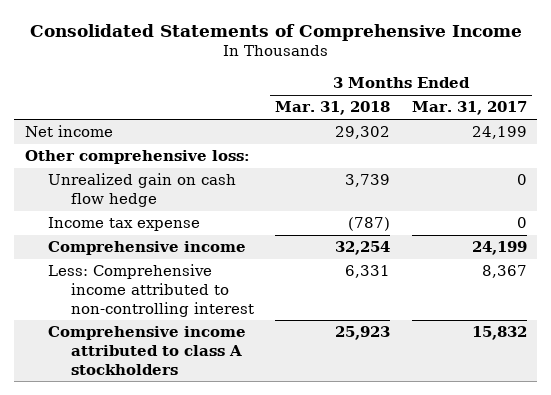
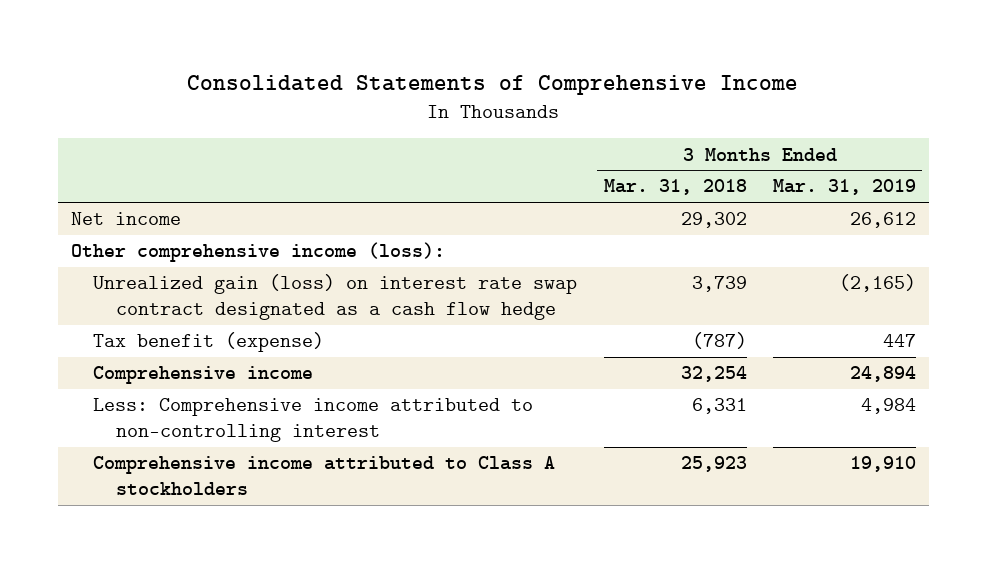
- | 3 Months Ended Mar. 31, 2018 | 3 Months Ended Mar. 31, 2017
+ | 3 Months Ended Mar. 31, 2018 | 3 Months Ended Mar. 31, 2019
- Other comprehensive loss:
- Unrealized gain on cash flow hedge | 3,739 | 0
- Income tax expense | (787) | 0
+ Other comprehensive income (loss):
+ Unrealized gain (loss) on interest rate swap contract designated as a cash flow hedge | 3,739 | (2,165)
+ Tax benefit (expense) | (787) | 447
- Comprehensive income attributed to class A stockholders | 25,923 | 15,832
+ Comprehensive income attributed to Class A stockholders | 25,923 | 19,910

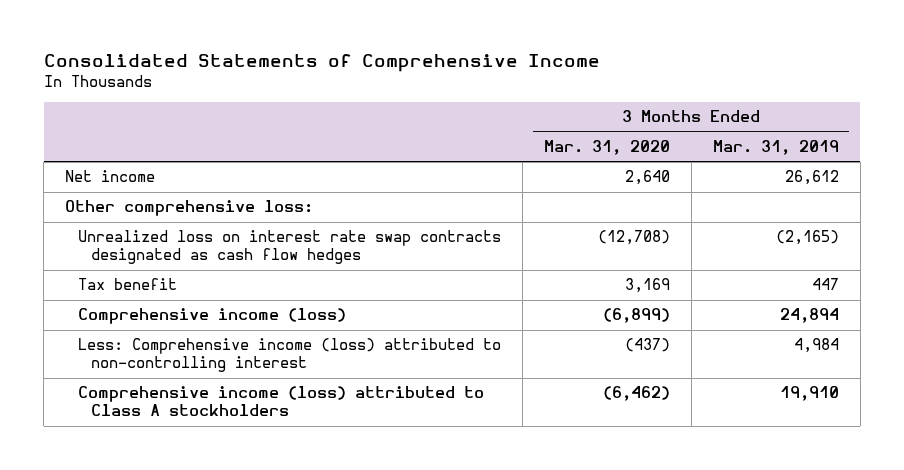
- | 3 Months Ended Mar. 31, 2018 | 3 Months Ended Mar. 31, 2019
+ | 3 Months Ended Mar. 31, 2020 | 3 Months Ended Mar. 31, 2019
- Other comprehensive income (loss):
- Unrealized gain (loss) on interest rate swap contract designated as a cash flow hedge | 3,739 | (2,165)
- Tax benefit (expense) | (787) | 447
- Comprehensive income | 32,254 | 24,894
- Less: Comprehensive income attributed to non-controlling interest | 6,331 | 4,984
- Comprehensive income attributed to Class A stockholders | 25,923 | 19,910
+ Other comprehensive loss:
+ Unrealized loss on interest rate swap contracts designated as cash flow hedges | (12,708) | (2,165)
+ Tax benefit | 3,169 | 447
+ Comprehensive income (loss) | (6,899) | 24,894
+ Less: Comprehensive income (loss) attributed to non-controlling interest | (437) | 4,984
+ Comprehensive income (loss) attributed to Class A stockholders | (6,462) | 19,910

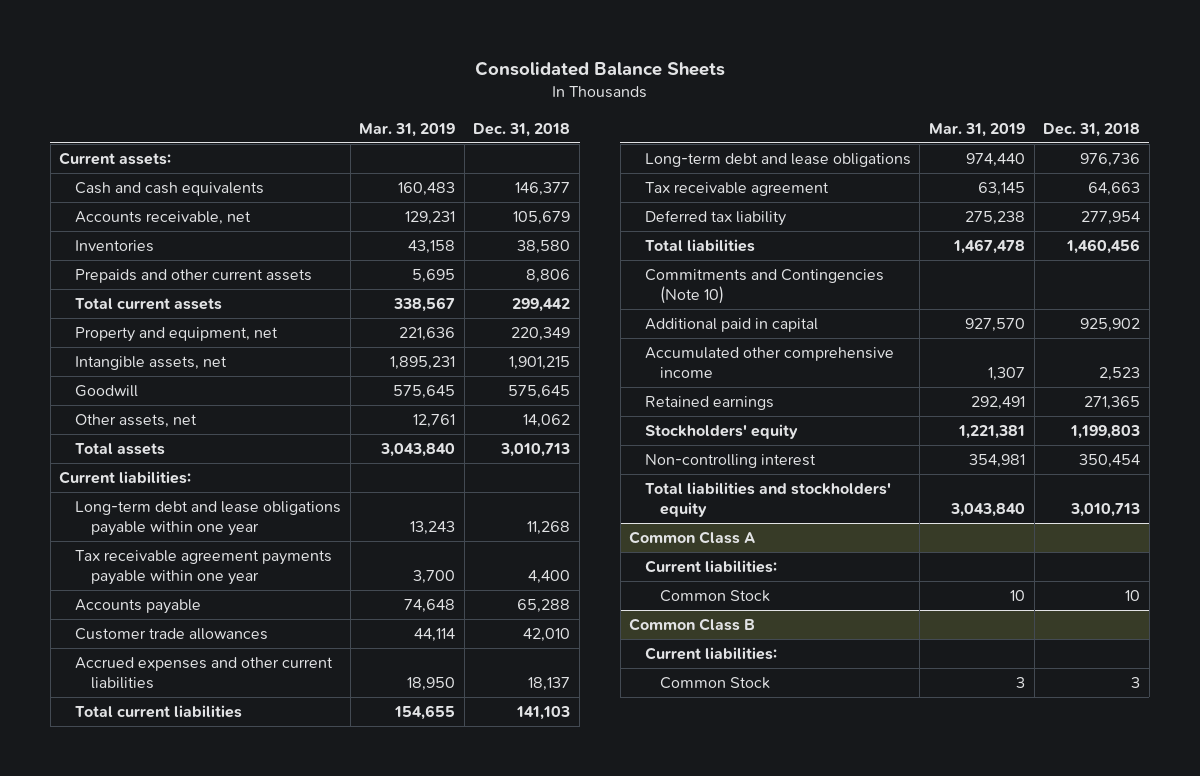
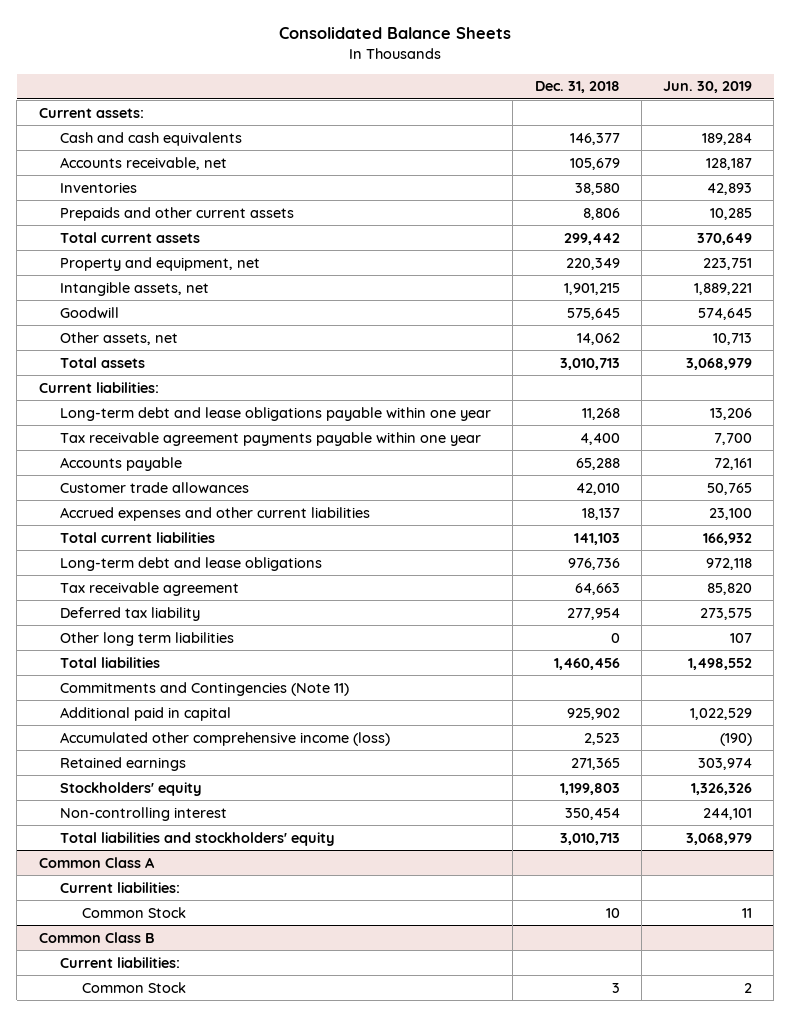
- | Mar. 31, 2019 | Dec. 31, 2018
+ | Dec. 31, 2018 | Jun. 30, 2019
+ Other long term liabilities | 0 | 107
- Commitments and Contingencies (Note 10)
+ Commitments and Contingencies (Note 11)
- Accumulated other comprehensive income | 1,307 | 2,523
+ Accumulated other comprehensive income (loss) | 2,523 | (190)

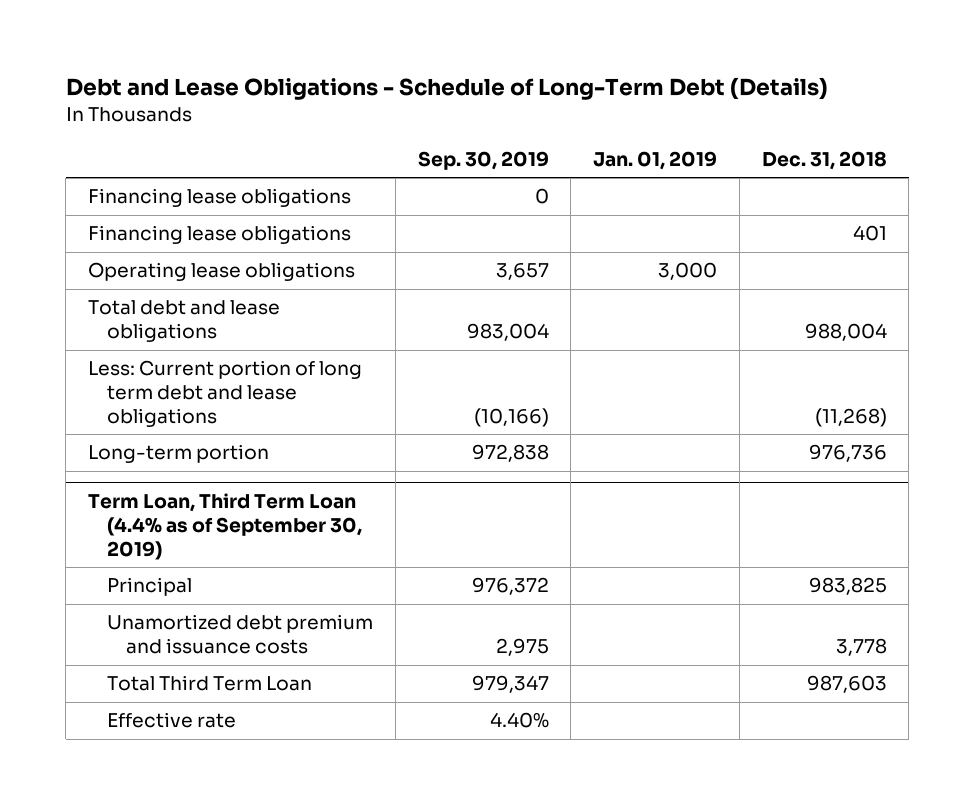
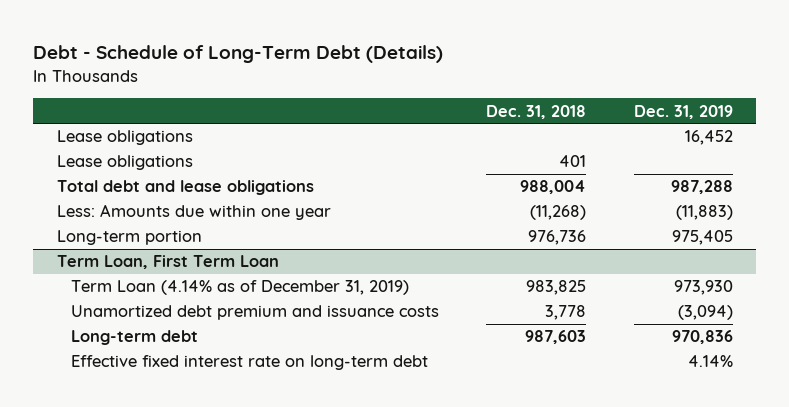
- Debt and Lease Obligations - Schedule of Long-Term Debt (Details)
+ Debt - Schedule of Long-Term Debt (Details)
- | Sep. 30, 2019 | Jan. 01, 2019 | Dec. 31, 2018
+ | Dec. 31, 2018 | Dec. 31, 2019
- Financing lease obligations | 0 | |
- Financing lease obligations | | | 401
- Operating lease obligations | 3,657 | 3,000 |
+ Lease obligations | | 16,452
+ Lease obligations | 401 |
- Less: Current portion of long term debt and lease obligations | (10,166) | | (11,268)
+ Less: Amounts due within one year | (11,268) | (11,883)
- Term Loan, Third Term Loan (4.4% as of September 30, 2019)
- Principal | 976,372 | | 983,825
+ Term Loan, First Term Loan
+ Term Loan (4.14% as of December 31, 2019) | 983,825 | 973,930
- Total Third Term Loan | 979,347 | | 987,603
- Effective rate | 4.40% | |
+ Long-term debt | 987,603 | 970,836
+ Effective fixed interest rate on long-term debt | | 4.14%

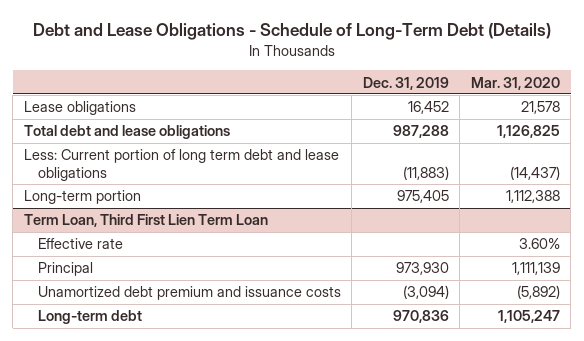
- Debt - Schedule of Long-Term Debt (Details)
+ Debt and Lease Obligations - Schedule of Long-Term Debt (Details)
- | Dec. 31, 2018 | Dec. 31, 2019
+ | Dec. 31, 2019 | Mar. 31, 2020
- Lease obligations | 401 |
- Less: Amounts due within one year | (11,268) | (11,883)
+ Less: Current portion of long term debt and lease obligations | (11,883) | (14,437)
- Term Loan, First Term Loan
- Term Loan (4.14% as of December 31, 2019) | 983,825 | 973,930
+ Term Loan, Third First Lien Term Loan
+ Effective rate | | 3.60%
+ Principal | 973,930 | 1,111,139
- Effective fixed interest rate on long-term debt | | 4.14%

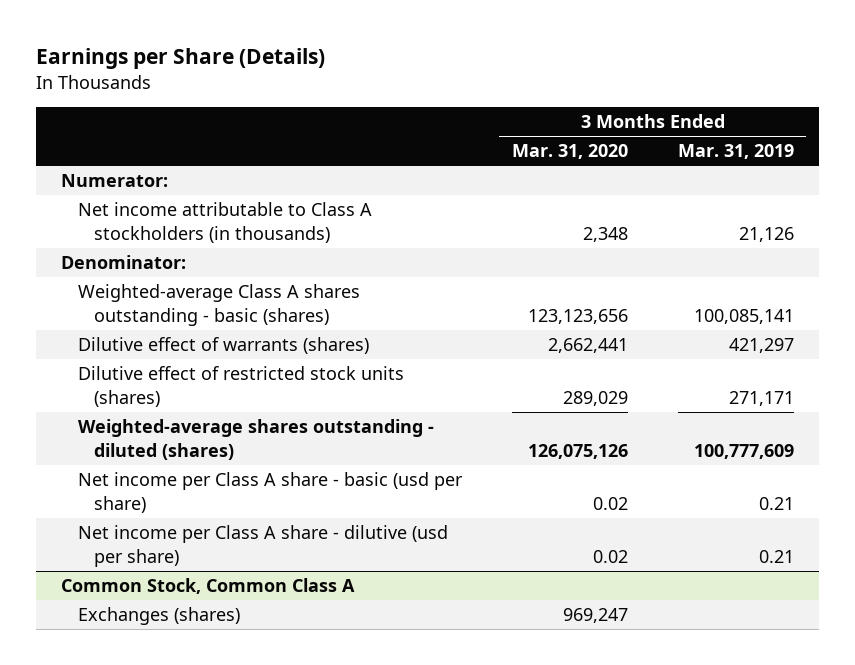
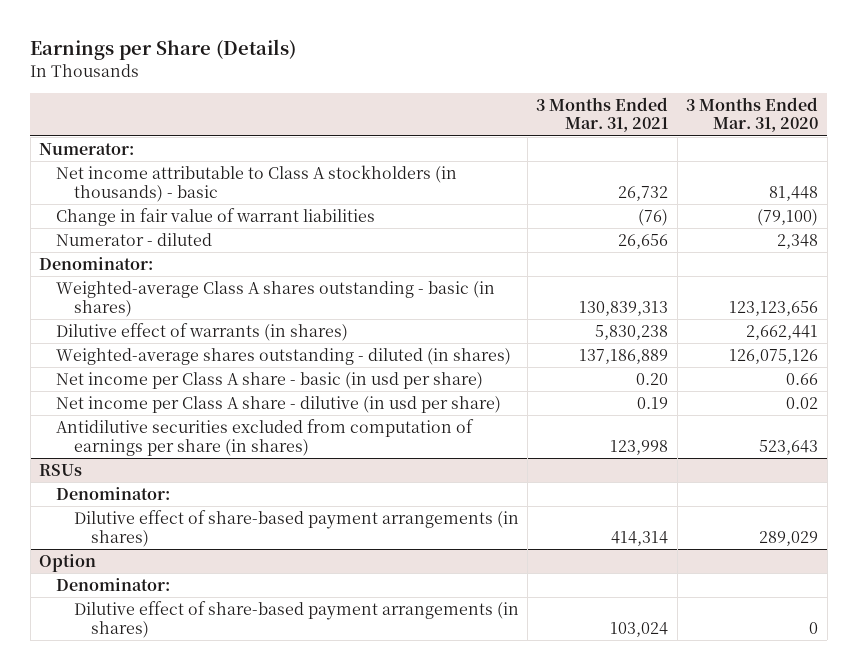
- | 3 Months Ended Mar. 31, 2020 | 3 Months Ended Mar. 31, 2019
+ | 3 Months Ended Mar. 31, 2021 | 3 Months Ended Mar. 31, 2020
- Net income attributable to Class A stockholders (in thousands) | 2,348 | 21,126
+ Net income attributable to Class A stockholders (in thousands) - basic | 26,732 | 81,448
+ Change in fair value of warrant liabilities | (76) | (79,100)
+ Numerator - diluted | 26,656 | 2,348
- Weighted-average Class A shares outstanding - basic (shares) | 123,123,656 | 100,085,141
- Dilutive effect of warrants (shares) | 2,662,441 | 421,297
- Dilutive effect of restricted stock units (shares) | 289,029 | 271,171
- Weighted-average shares outstanding - diluted (shares) | 126,075,126 | 100,777,609
- Net income per Class A share - basic (usd per share) | 0.02 | 0.21
- Net income per Class A share - dilutive (usd per share) | 0.02 | 0.21
- Common Stock, Common Class A
- Exchanges (shares) | 969,247 |
+ Weighted-average Class A shares outstanding - basic (in shares) | 130,839,313 | 123,123,656
+ Dilutive effect of warrants (in shares) | 5,830,238 | 2,662,441
+ Weighted-average shares outstanding - diluted (in shares) | 137,186,889 | 126,075,126
+ Net income per Class A share - basic (in usd per share) | 0.20 | 0.66
+ Net income per Class A share - dilutive (in usd per share) | 0.19 | 0.02
+ Antidilutive securities excluded from computation of earnings per share (in shares) | 123,998 | 523,643
+ RSUs
+ Denominator:
+ Dilutive effect of share-based payment arrangements (in shares) | 414,314 | 289,029
+ Option
+ Denominator:
+ Dilutive effect of share-based payment arrangements (in shares) | 103,024 | 0

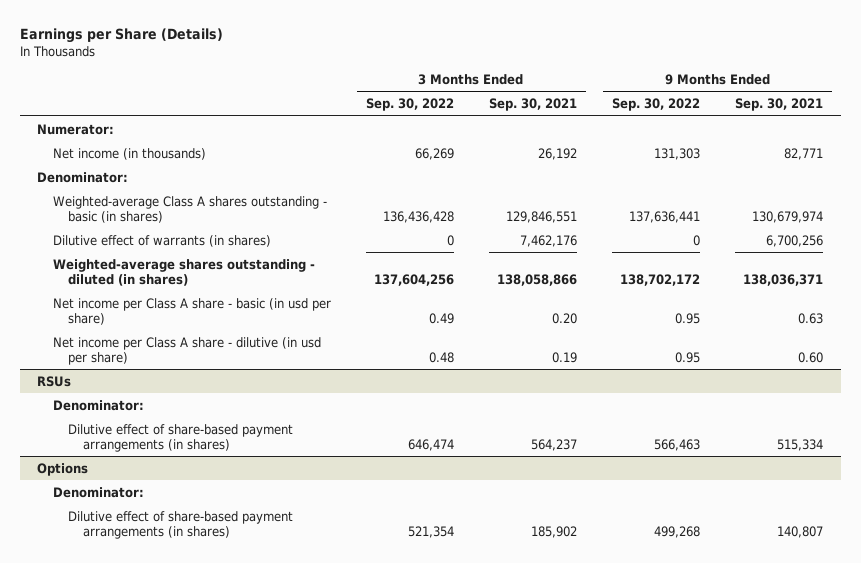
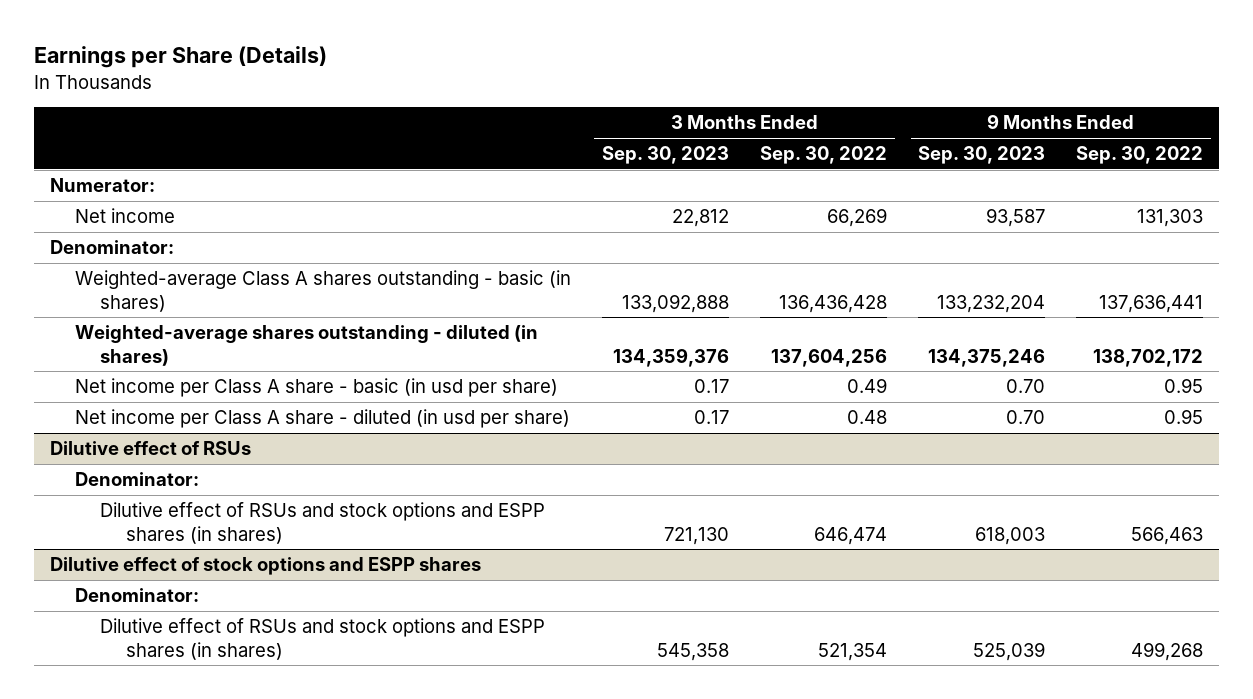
- | 3 Months Ended Sep. 30, 2022 | 3 Months Ended Sep. 30, 2021 | 9 Months Ended Sep. 30, 2022 | 9 Months Ended Sep. 30, 2021
+ | 3 Months Ended Sep. 30, 2023 | 3 Months Ended Sep. 30, 2022 | 9 Months Ended Sep. 30, 2023 | 9 Months Ended Sep. 30, 2022
- Net income (in thousands) | 66,269 | 26,192 | 131,303 | 82,771
+ Net income | 22,812 | 66,269 | 93,587 | 131,303
- Dilutive effect of warrants (in shares) | 0 | 7,462,176 | 0 | 6,700,256
- Net income per Class A share - dilutive (in usd per share) | 0.48 | 0.19 | 0.95 | 0.60
- RSUs
+ Net income per Class A share - diluted (in usd per share) | 0.17 | 0.48 | 0.70 | 0.95
+ Dilutive effect of RSUs
- Dilutive effect of share-based payment arrangements (in shares) | 646,474 | 564,237 | 566,463 | 515,334
- Options
+ Dilutive effect of RSUs and stock options and ESPP shares (in shares) | 721,130 | 646,474 | 618,003 | 566,463
+ Dilutive effect of stock options and ESPP shares
- Dilutive effect of share-based payment arrangements (in shares) | 521,354 | 185,902 | 499,268 | 140,807
+ Dilutive effect of RSUs and stock options and ESPP shares (in shares) | 545,358 | 521,354 | 525,039 | 499,268

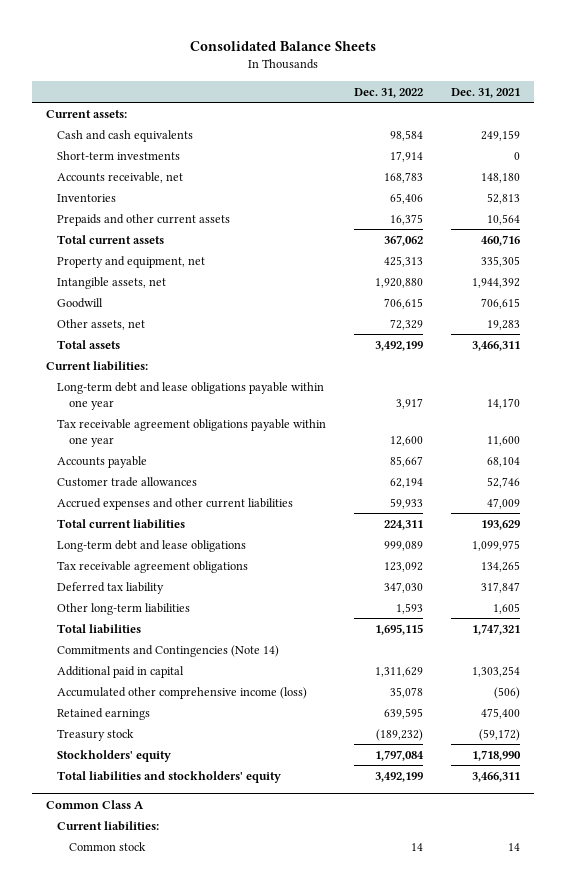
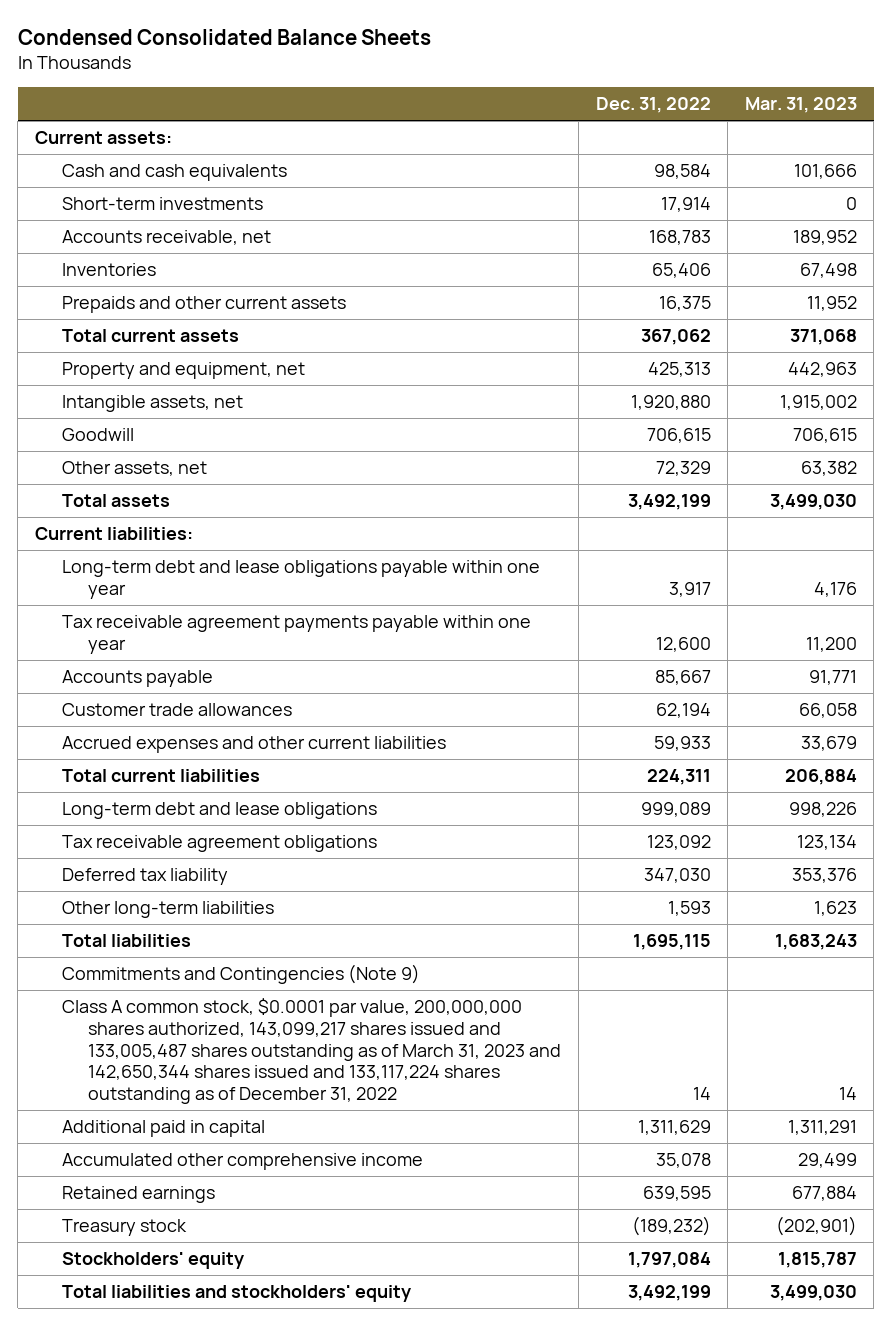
- Consolidated Balance Sheets
+ Condensed Consolidated Balance Sheets
- | Dec. 31, 2022 | Dec. 31, 2021
+ | Dec. 31, 2022 | Mar. 31, 2023
- Tax receivable agreement obligations payable within one year | 12,600 | 11,600
+ Tax receivable agreement payments payable within one year | 12,600 | 11,200
- Commitments and Contingencies (Note 14)
+ Commitments and Contingencies (Note 9)
+ Class A common stock, $0.0001 par value, 200,000,000 shares authorized, 143,099,217 shares issued and 133,005,487 shares outstanding as of March 31, 2023 and 142,650,344 shares issued and 133,117,224 shares outstanding as of December 31, 2022 | 14 | 14
- Accumulated other comprehensive income (loss) | 35,078 | (506)
+ Accumulated other comprehensive income | 35,078 | 29,499
- Common Class A
- Current liabilities:
- Common stock | 14 | 14

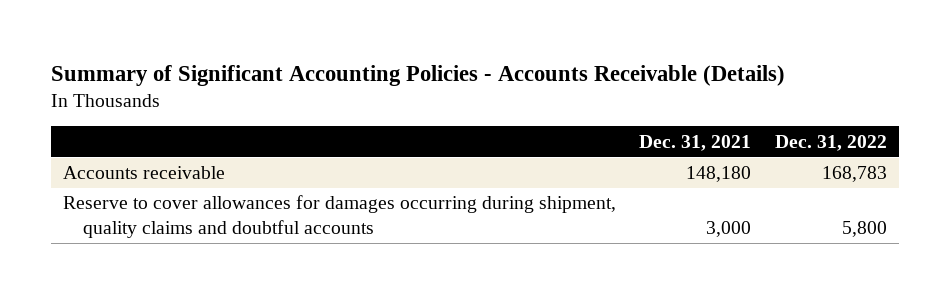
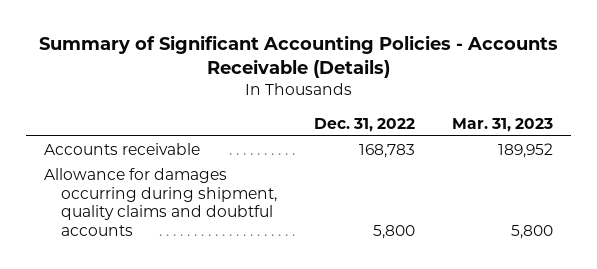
- | Dec. 31, 2021 | Dec. 31, 2022
+ | Dec. 31, 2022 | Mar. 31, 2023
- Reserve to cover allowances for damages occurring during shipment, quality claims and doubtful accounts | 3,000 | 5,800
+ Allowance for damages occurring during shipment, quality claims and doubtful accounts | 5,800 | 5,800

